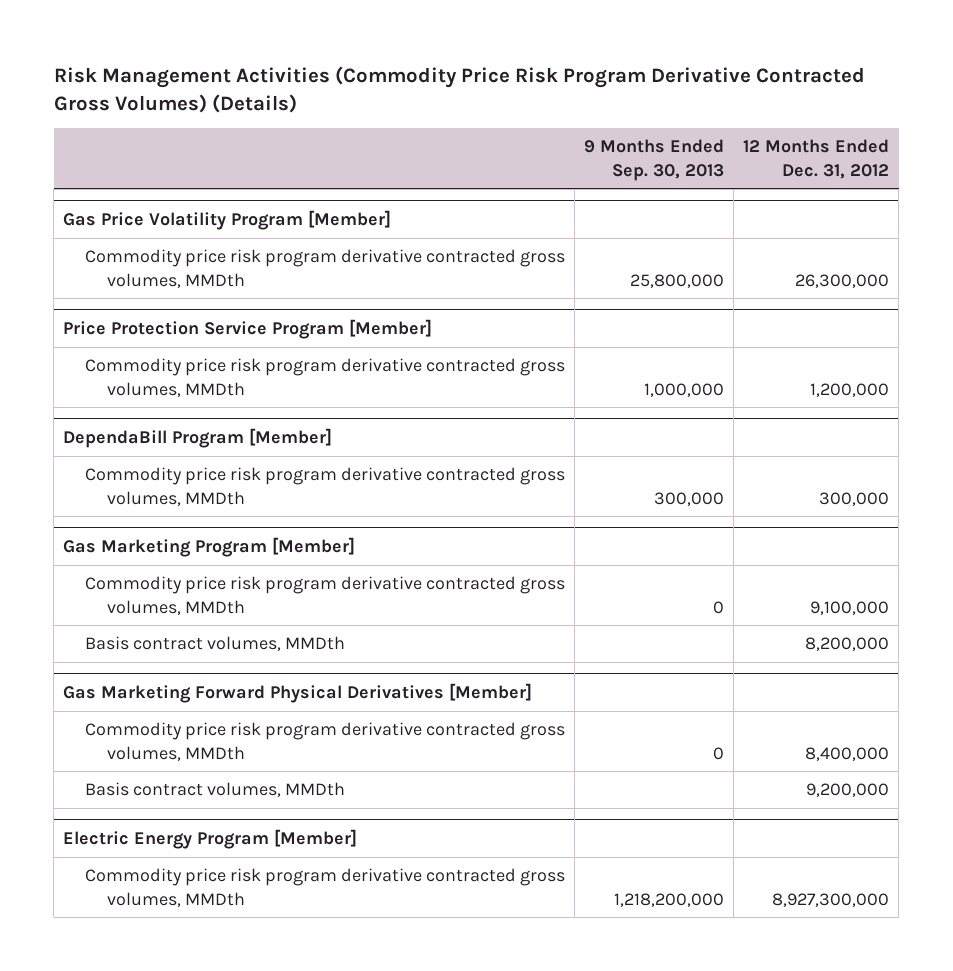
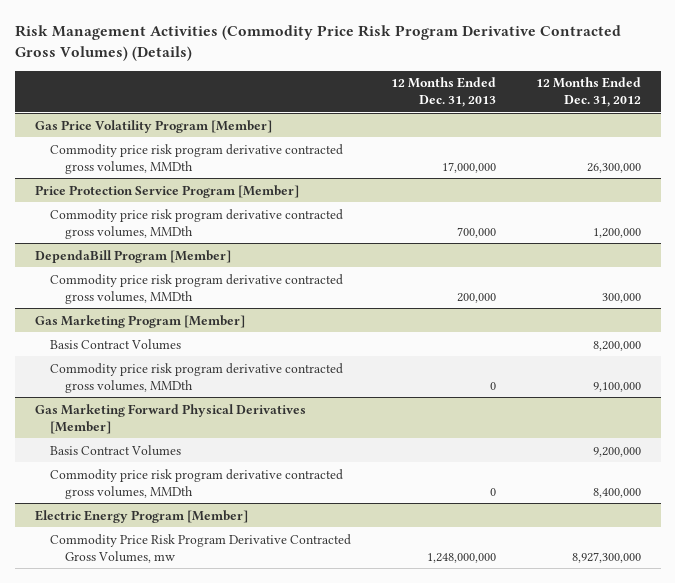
- | 9 Months Ended Sep. 30, 2013 | 12 Months Ended Dec. 31, 2012
+ | 12 Months Ended Dec. 31, 2013 | 12 Months Ended Dec. 31, 2012
@ Gas Marketing Program [Member]
+ Basis Contract Volumes | | 8,200,000
- Basis contract volumes, MMDth | | 8,200,000
@ Gas Marketing Forward Physical Derivatives [Member]
+ Basis Contract Volumes | | 9,200,000
- Basis contract volumes, MMDth | | 9,200,000
@ Electric Energy Program [Member]
- Commodity price risk program derivative contracted gross volumes, MMDth | 1,218,200,000 | 8,927,300,000
+ Commodity Price Risk Program Derivative Contracted Gross Volumes, mw | 1,248,000,000 | 8,927,300,000

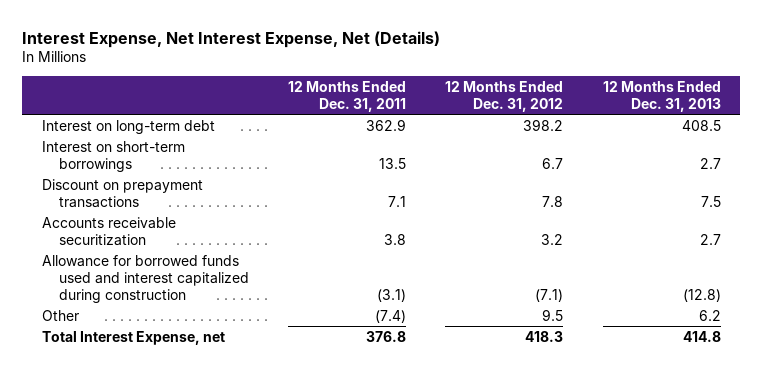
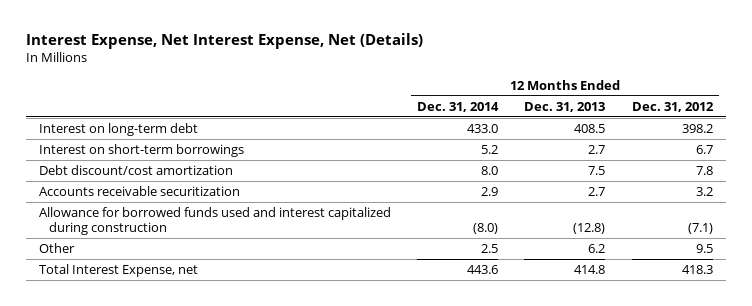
- | 12 Months Ended Dec. 31, 2011 | 12 Months Ended Dec. 31, 2012 | 12 Months Ended Dec. 31, 2013
+ | 12 Months Ended Dec. 31, 2014 | 12 Months Ended Dec. 31, 2013 | 12 Months Ended Dec. 31, 2012
- Discount on prepayment transactions | 7.1 | 7.8 | 7.5
+ Debt discount/cost amortization | 8.0 | 7.5 | 7.8

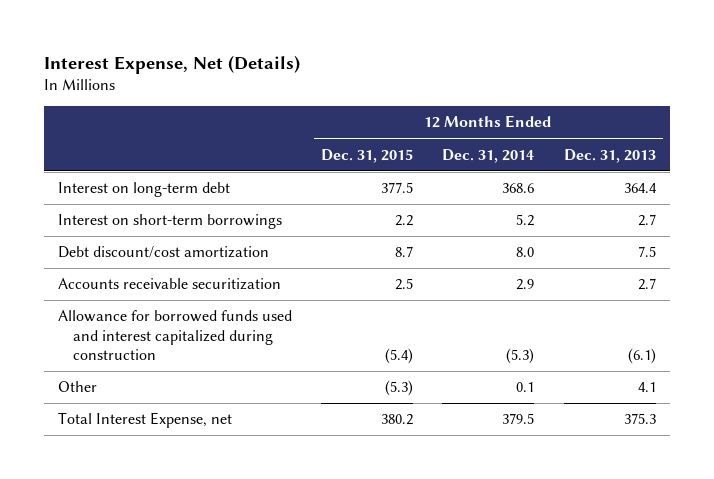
- Interest Expense, Net Interest Expense, Net (Details)
+ Interest Expense, Net (Details)
- | 12 Months Ended Dec. 31, 2014 | 12 Months Ended Dec. 31, 2013 | 12 Months Ended Dec. 31, 2012
+ | 12 Months Ended Dec. 31, 2015 | 12 Months Ended Dec. 31, 2014 | 12 Months Ended Dec. 31, 2013
- Interest on long-term debt | 433.0 | 408.5 | 398.2
+ Interest on long-term debt | 377.5 | 368.6 | 364.4
- Allowance for borrowed funds used and interest capitalized during construction | (8.0) | (12.8) | (7.1)
- Other | 2.5 | 6.2 | 9.5
- Total Interest Expense, net | 443.6 | 414.8 | 418.3
+ Allowance for borrowed funds used and interest capitalized during construction | (5.4) | (5.3) | (6.1)
+ Other | (5.3) | 0.1 | 4.1
+ Total Interest Expense, net | 380.2 | 379.5 | 375.3

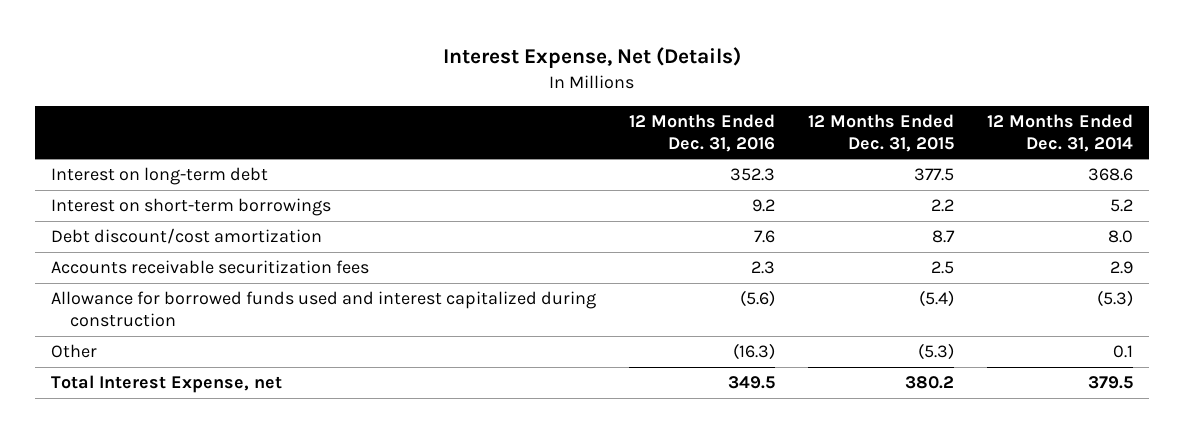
- | 12 Months Ended Dec. 31, 2015 | 12 Months Ended Dec. 31, 2014 | 12 Months Ended Dec. 31, 2013
+ | 12 Months Ended Dec. 31, 2016 | 12 Months Ended Dec. 31, 2015 | 12 Months Ended Dec. 31, 2014
- Accounts receivable securitization | 2.5 | 2.9 | 2.7
+ Accounts receivable securitization fees | 2.3 | 2.5 | 2.9

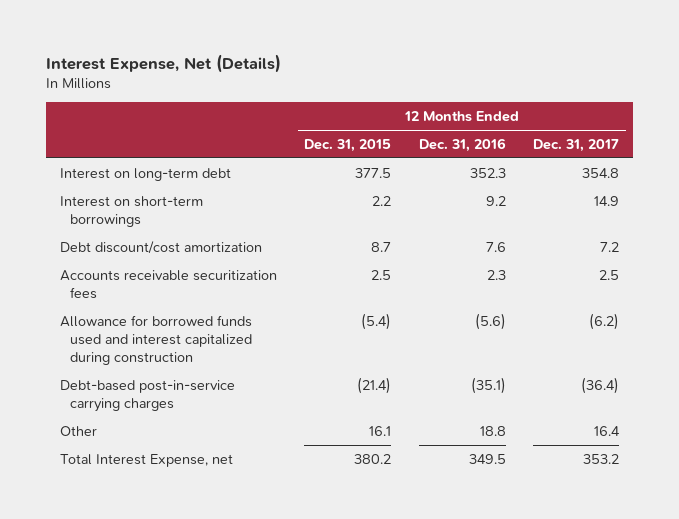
- | 12 Months Ended Dec. 31, 2016 | 12 Months Ended Dec. 31, 2015 | 12 Months Ended Dec. 31, 2014
+ | 12 Months Ended Dec. 31, 2015 | 12 Months Ended Dec. 31, 2016 | 12 Months Ended Dec. 31, 2017
- Other | (16.3) | (5.3) | 0.1
+ Debt-based post-in-service carrying charges | (21.4) | (35.1) | (36.4)
+ Other | 16.1 | 18.8 | 16.4

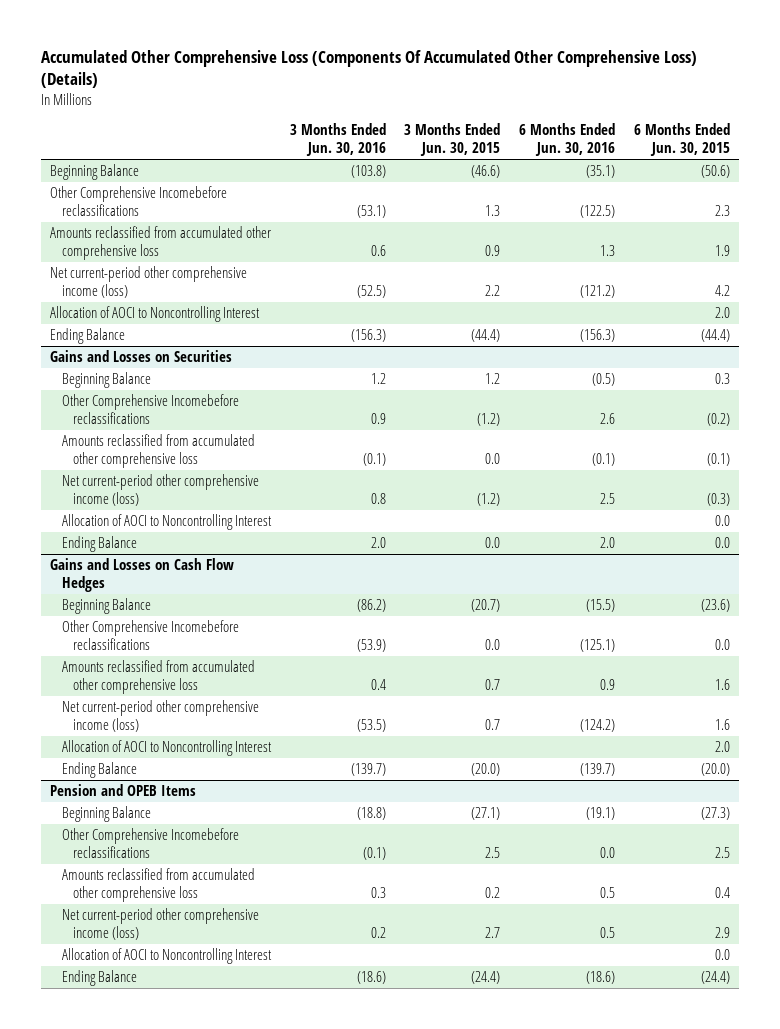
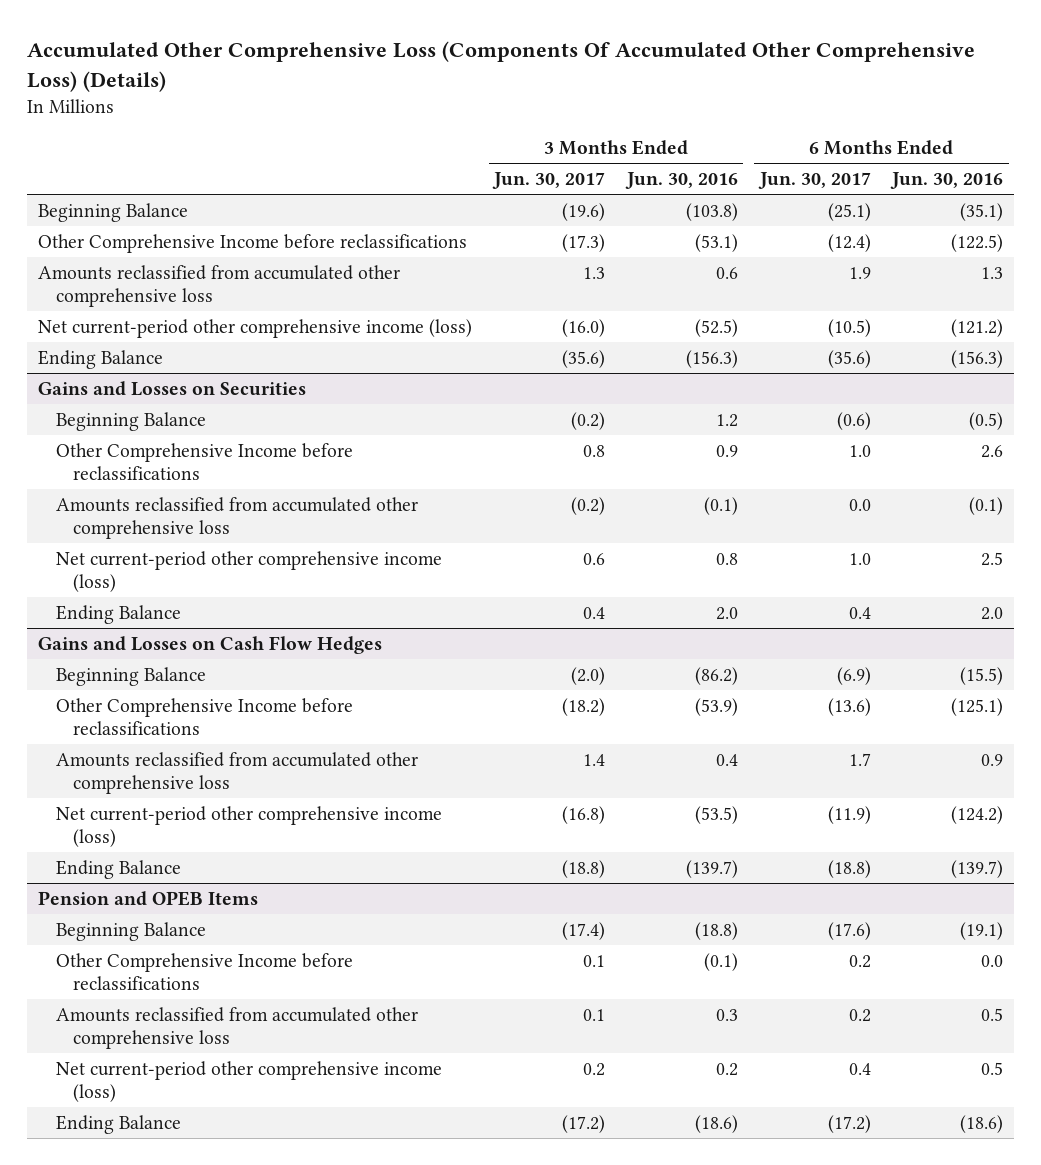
- | 3 Months Ended Jun. 30, 2016 | 3 Months Ended Jun. 30, 2015 | 6 Months Ended Jun. 30, 2016 | 6 Months Ended Jun. 30, 2015
+ | 3 Months Ended Jun. 30, 2017 | 3 Months Ended Jun. 30, 2016 | 6 Months Ended Jun. 30, 2017 | 6 Months Ended Jun. 30, 2016
- Other Comprehensive Incomebefore reclassifications | (53.1) | 1.3 | (122.5) | 2.3
+ Other Comprehensive Income before reclassifications | (17.3) | (53.1) | (12.4) | (122.5)
- Allocation of AOCI to Noncontrolling Interest | | | | 2.0
@ Gains and Losses on Securities
- Other Comprehensive Incomebefore reclassifications | 0.9 | (1.2) | 2.6 | (0.2)
+ Other Comprehensive Income before reclassifications | 0.8 | 0.9 | 1.0 | 2.6
- Allocation of AOCI to Noncontrolling Interest | | | | 0.0
@ Gains and Losses on Cash Flow Hedges
- Other Comprehensive Incomebefore reclassifications | (53.9) | 0.0 | (125.1) | 0.0
+ Other Comprehensive Income before reclassifications | (18.2) | (53.9) | (13.6) | (125.1)
- Allocation of AOCI to Noncontrolling Interest | | | | 2.0
@ Pension and OPEB Items
- Other Comprehensive Incomebefore reclassifications | (0.1) | 2.5 | 0.0 | 2.5
+ Other Comprehensive Income before reclassifications | 0.1 | (0.1) | 0.2 | 0.0
- Allocation of AOCI to Noncontrolling Interest | | | | 0.0

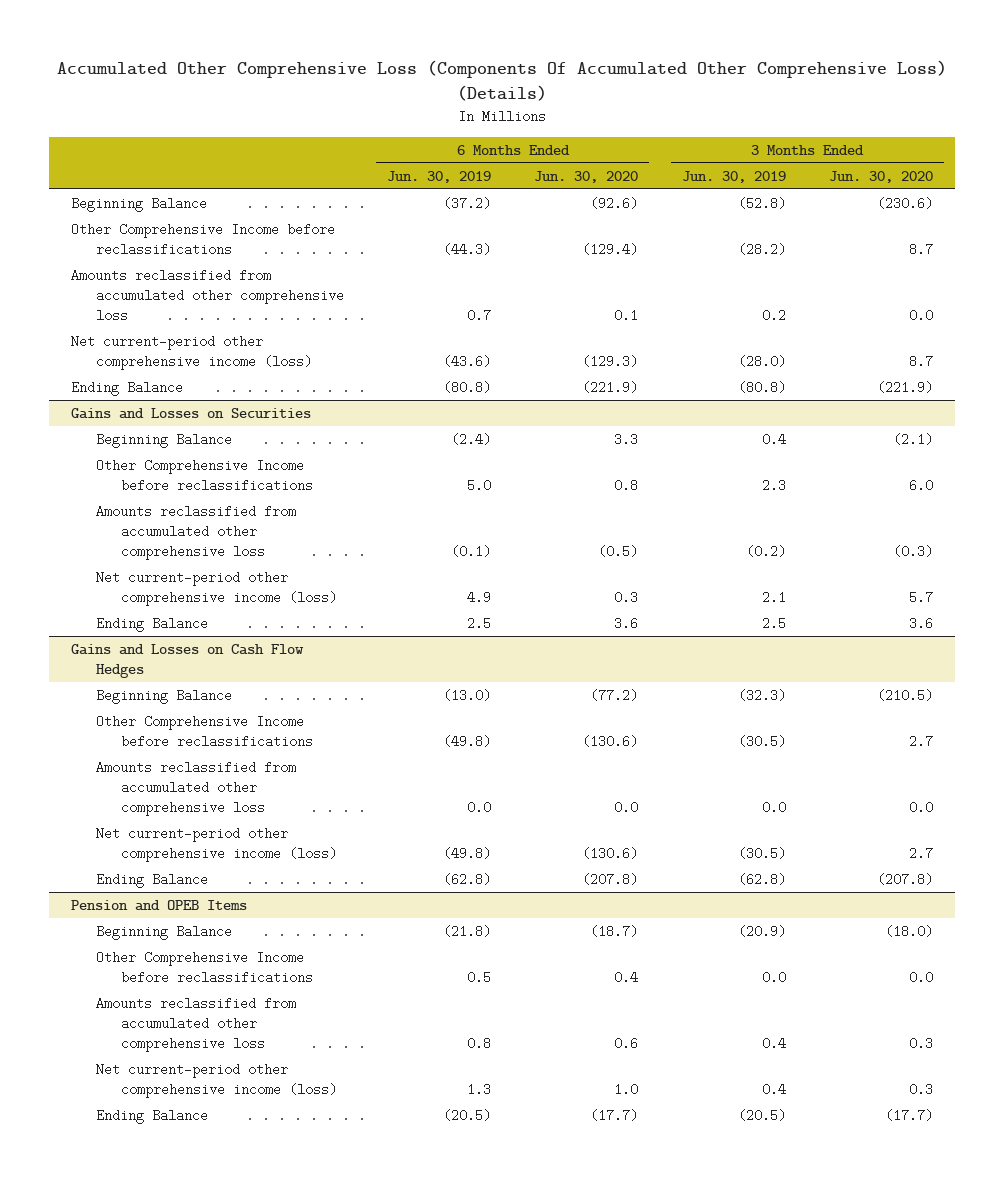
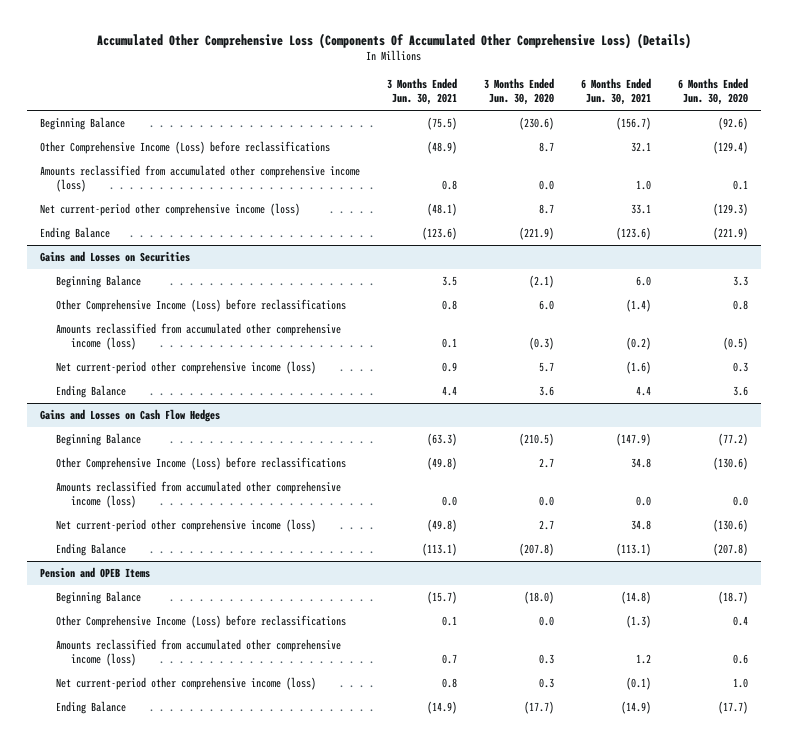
- | 6 Months Ended Jun. 30, 2019 | 6 Months Ended Jun. 30, 2020 | 3 Months Ended Jun. 30, 2019 | 3 Months Ended Jun. 30, 2020
+ | 3 Months Ended Jun. 30, 2021 | 3 Months Ended Jun. 30, 2020 | 6 Months Ended Jun. 30, 2021 | 6 Months Ended Jun. 30, 2020
- Other Comprehensive Income before reclassifications | (44.3) | (129.4) | (28.2) | 8.7
- Amounts reclassified from accumulated other comprehensive loss | 0.7 | 0.1 | 0.2 | 0.0
+ Other Comprehensive Income (Loss) before reclassifications | (48.9) | 8.7 | 32.1 | (129.4)
+ Amounts reclassified from accumulated other comprehensive income (loss) | 0.8 | 0.0 | 1.0 | 0.1
@ Gains and Losses on Securities
- Other Comprehensive Income before reclassifications | 5.0 | 0.8 | 2.3 | 6.0
- Amounts reclassified from accumulated other comprehensive loss | (0.1) | (0.5) | (0.2) | (0.3)
+ Other Comprehensive Income (Loss) before reclassifications | 0.8 | 6.0 | (1.4) | 0.8
+ Amounts reclassified from accumulated other comprehensive income (loss) | 0.1 | (0.3) | (0.2) | (0.5)
@ Gains and Losses on Cash Flow Hedges
- Other Comprehensive Income before reclassifications | (49.8) | (130.6) | (30.5) | 2.7
- Amounts reclassified from accumulated other comprehensive loss | 0.0 | 0.0 | 0.0 | 0.0
+ Other Comprehensive Income (Loss) before reclassifications | (49.8) | 2.7 | 34.8 | (130.6)
+ Amounts reclassified from accumulated other comprehensive income (loss) | 0.0 | 0.0 | 0.0 | 0.0
@ Pension and OPEB Items
- Other Comprehensive Income before reclassifications | 0.5 | 0.4 | 0.0 | 0.0
- Amounts reclassified from accumulated other comprehensive loss | 0.8 | 0.6 | 0.4 | 0.3
+ Other Comprehensive Income (Loss) before reclassifications | 0.1 | 0.0 | (1.3) | 0.4
+ Amounts reclassified from accumulated other comprehensive income (loss) | 0.7 | 0.3 | 1.2 | 0.6

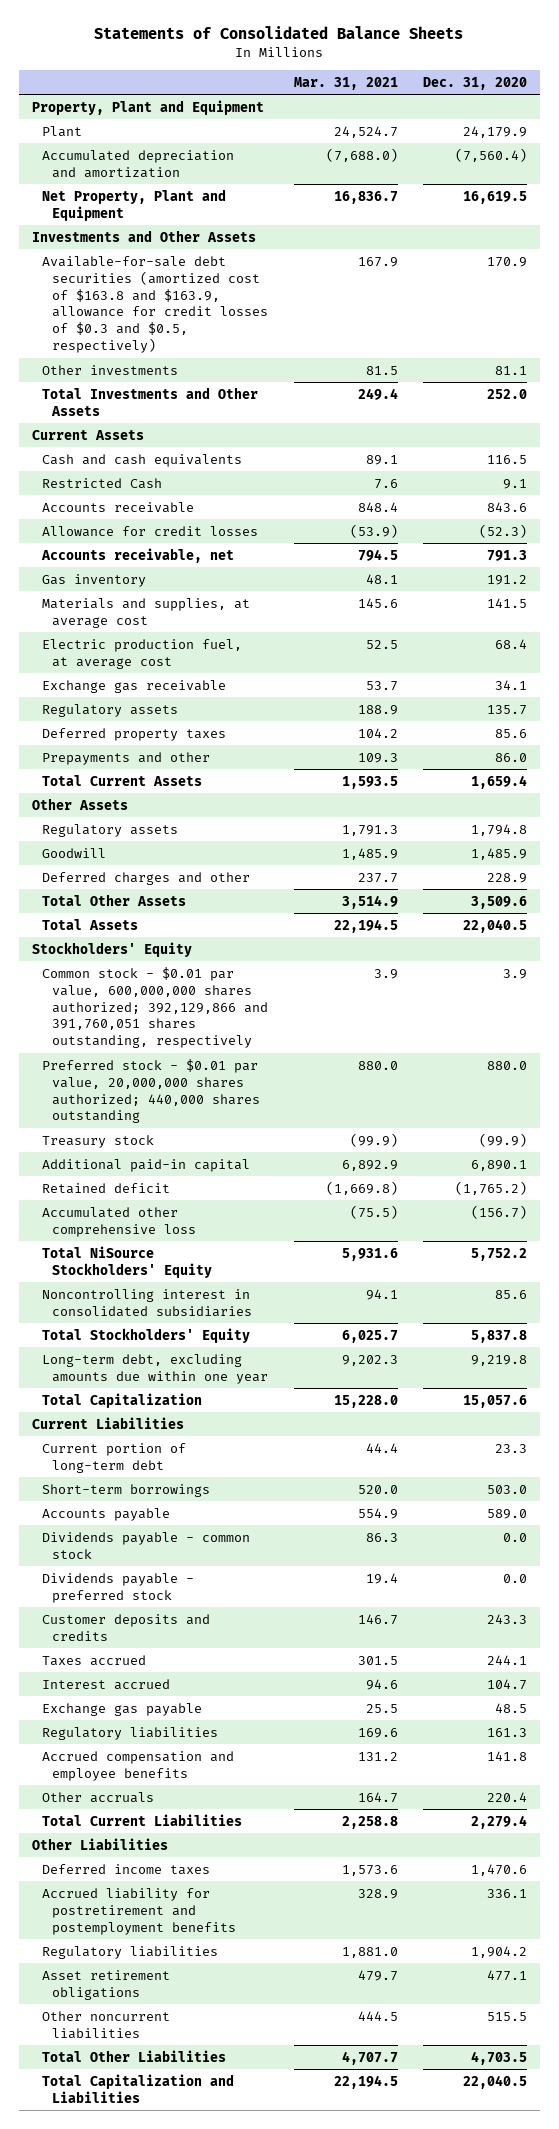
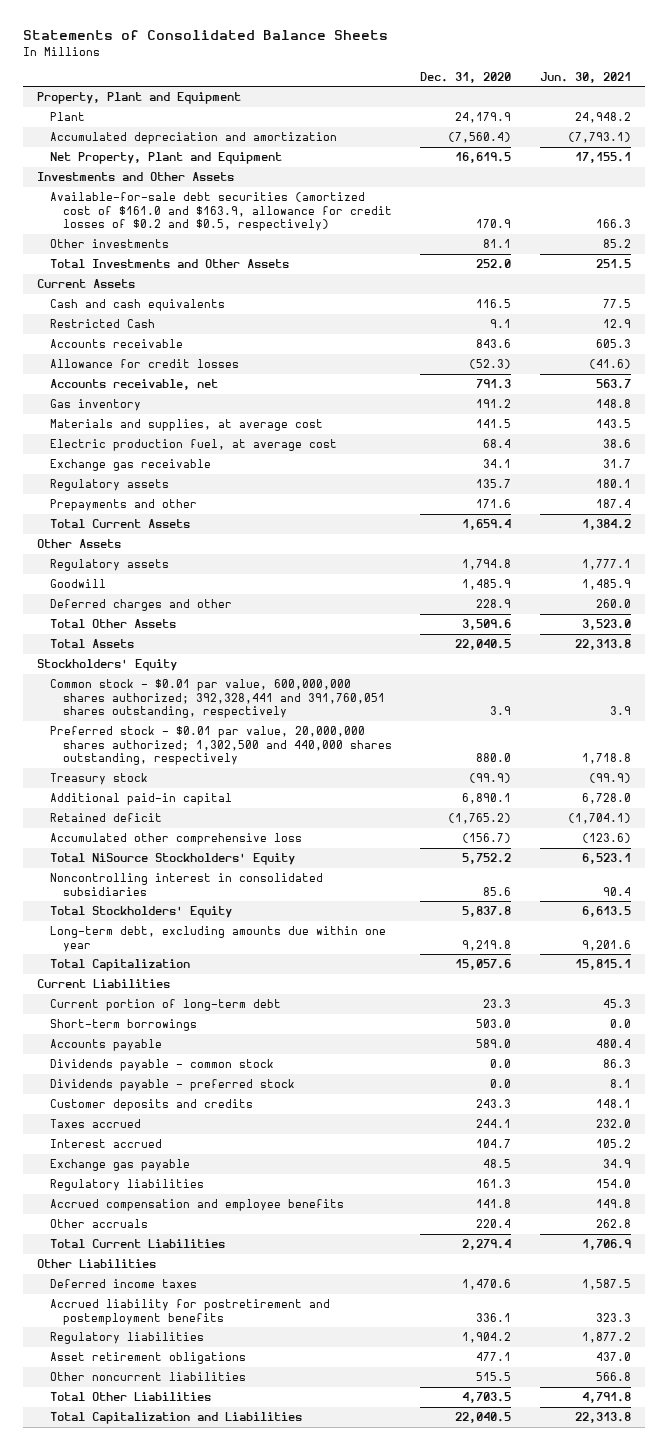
- | Mar. 31, 2021 | Dec. 31, 2020
+ | Dec. 31, 2020 | Jun. 30, 2021
- Available-for-sale debt securities (amortized cost of $163.8 and $163.9, allowance for credit losses of $0.3 and $0.5, respectively) | 167.9 | 170.9
+ Available-for-sale debt securities (amortized cost of $161.0 and $163.9, allowance for credit losses of $0.2 and $0.5, respectively) | 170.9 | 166.3
- Deferred property taxes | 104.2 | 85.6
- Prepayments and other | 109.3 | 86.0
+ Prepayments and other | 171.6 | 187.4
- Common stock - $0.01 par value, 600,000,000 shares authorized; 392,129,866 and 391,760,051 shares outstanding, respectively | 3.9 | 3.9
- Preferred stock - $0.01 par value, 20,000,000 shares authorized; 440,000 shares outstanding | 880.0 | 880.0
+ Common stock - $0.01 par value, 600,000,000 shares authorized; 392,328,441 and 391,760,051 shares outstanding, respectively | 3.9 | 3.9
+ Preferred stock - $0.01 par value, 20,000,000 shares authorized; 1,302,500 and 440,000 shares outstanding, respectively | 880.0 | 1,718.8

